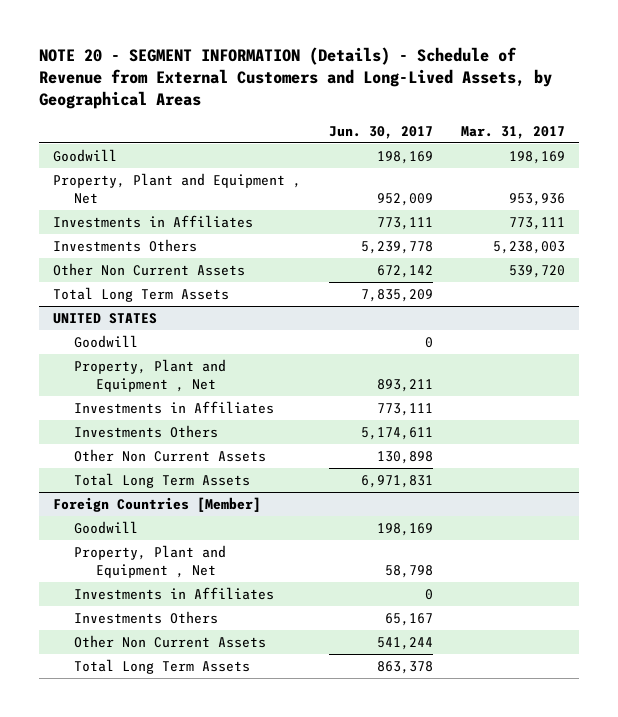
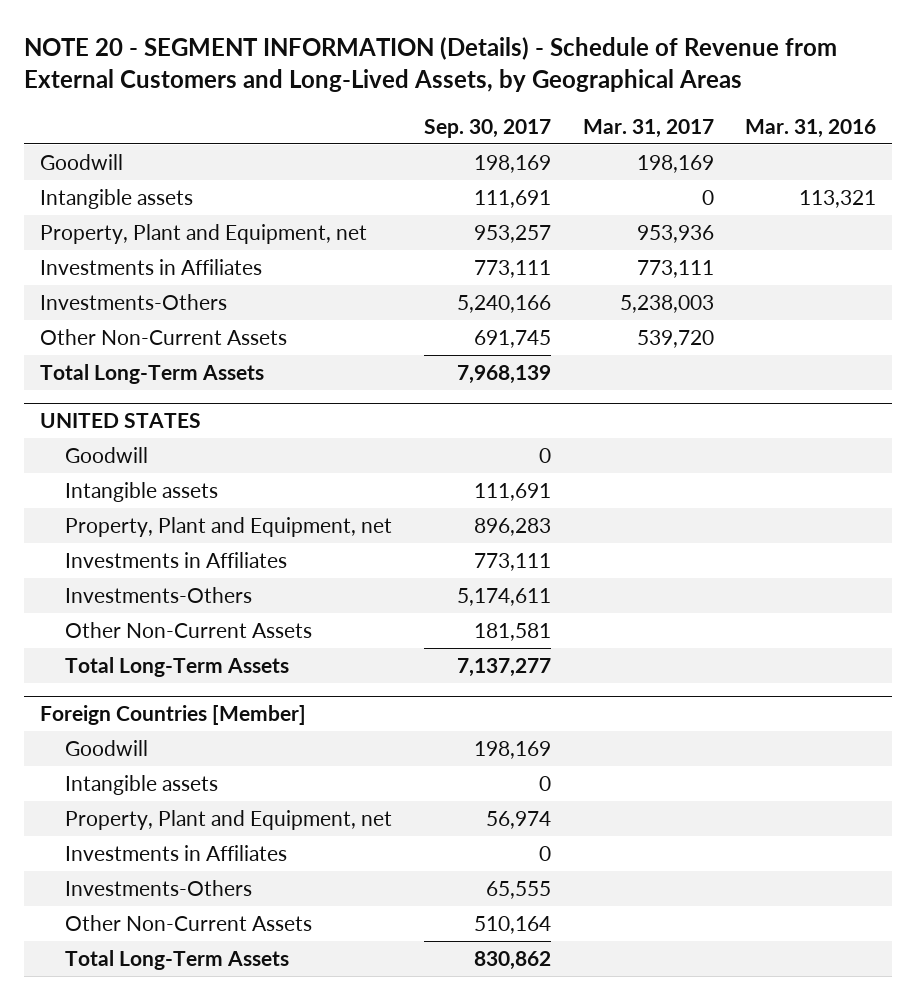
- | Jun. 30, 2017 | Mar. 31, 2017
+ | Sep. 30, 2017 | Mar. 31, 2017 | Mar. 31, 2016
- Property, Plant and Equipment , Net | 952,009 | 953,936
+ Intangible assets | 111,691 | 0 | 113,321
+ Property, Plant and Equipment, net | 953,257 | 953,936 |
- Investments Others | 5,239,778 | 5,238,003
- Other Non Current Assets | 672,142 | 539,720
- Total Long Term Assets | 7,835,209 |
+ Investments-Others | 5,240,166 | 5,238,003 |
+ Other Non-Current Assets | 691,745 | 539,720 |
+ Total Long-Term Assets | 7,968,139 | |
@ UNITED STATES
- Property, Plant and Equipment , Net | 893,211 |
+ Intangible assets | 111,691 | |
+ Property, Plant and Equipment, net | 896,283 | |
- Investments Others | 5,174,611 |
- Other Non Current Assets | 130,898 |
- Total Long Term Assets | 6,971,831 |
+ Investments-Others | 5,174,611 | |
+ Other Non-Current Assets | 181,581 | |
+ Total Long-Term Assets | 7,137,277 | |
@ Foreign Countries [Member]
- Property, Plant and Equipment , Net | 58,798 |
+ Intangible assets | 0 | |
+ Property, Plant and Equipment, net | 56,974 | |
- Investments Others | 65,167 |
- Other Non Current Assets | 541,244 |
- Total Long Term Assets | 863,378 |
+ Investments-Others | 65,555 | |
+ Other Non-Current Assets | 510,164 | |
+ Total Long-Term Assets | 830,862 | |

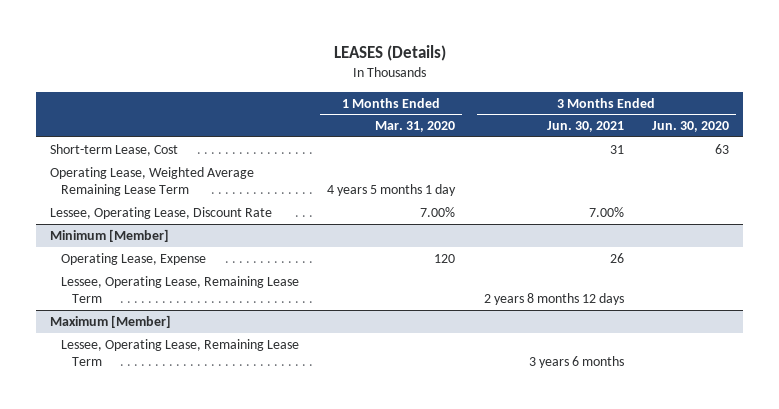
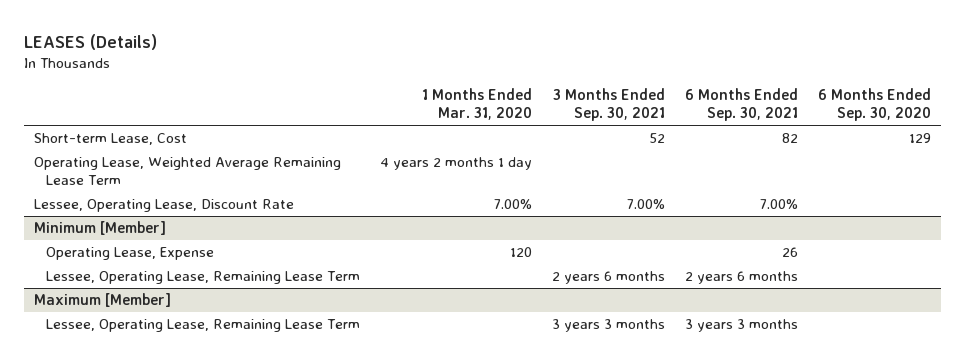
- | 1 Months Ended Mar. 31, 2020 | 3 Months Ended Jun. 30, 2021 | 3 Months Ended Jun. 30, 2020
+ | 1 Months Ended Mar. 31, 2020 | 3 Months Ended Sep. 30, 2021 | 6 Months Ended Sep. 30, 2021 | 6 Months Ended Sep. 30, 2020
- Operating Lease, Weighted Average Remaining Lease Term | 4 years 5 months 1 day | |
+ Operating Lease, Weighted Average Remaining Lease Term | 4 years 2 months 1 day | | |

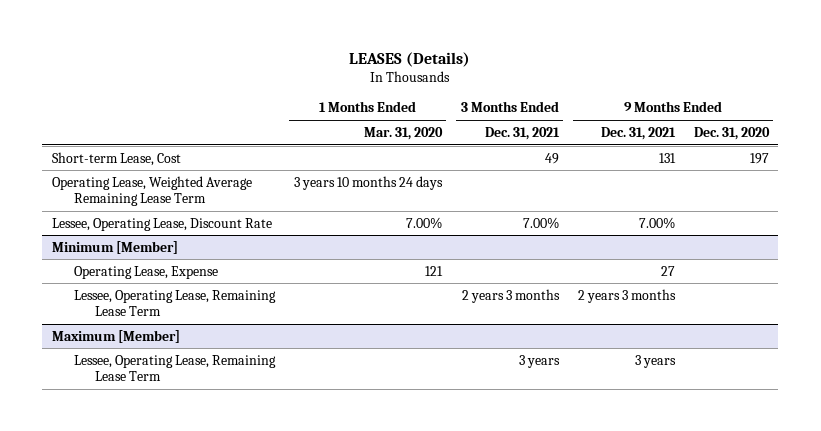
- | 1 Months Ended Mar. 31, 2020 | 3 Months Ended Sep. 30, 2021 | 6 Months Ended Sep. 30, 2021 | 6 Months Ended Sep. 30, 2020
+ | 1 Months Ended Mar. 31, 2020 | 3 Months Ended Dec. 31, 2021 | 9 Months Ended Dec. 31, 2021 | 9 Months Ended Dec. 31, 2020
- Operating Lease, Weighted Average Remaining Lease Term | 4 years 2 months 1 day | | |
+ Operating Lease, Weighted Average Remaining Lease Term | 3 years 10 months 24 days | | |
@ Minimum [Member]
- Operating Lease, Expense | 120 | | 26 |
+ Operating Lease, Expense | 121 | | 27 |

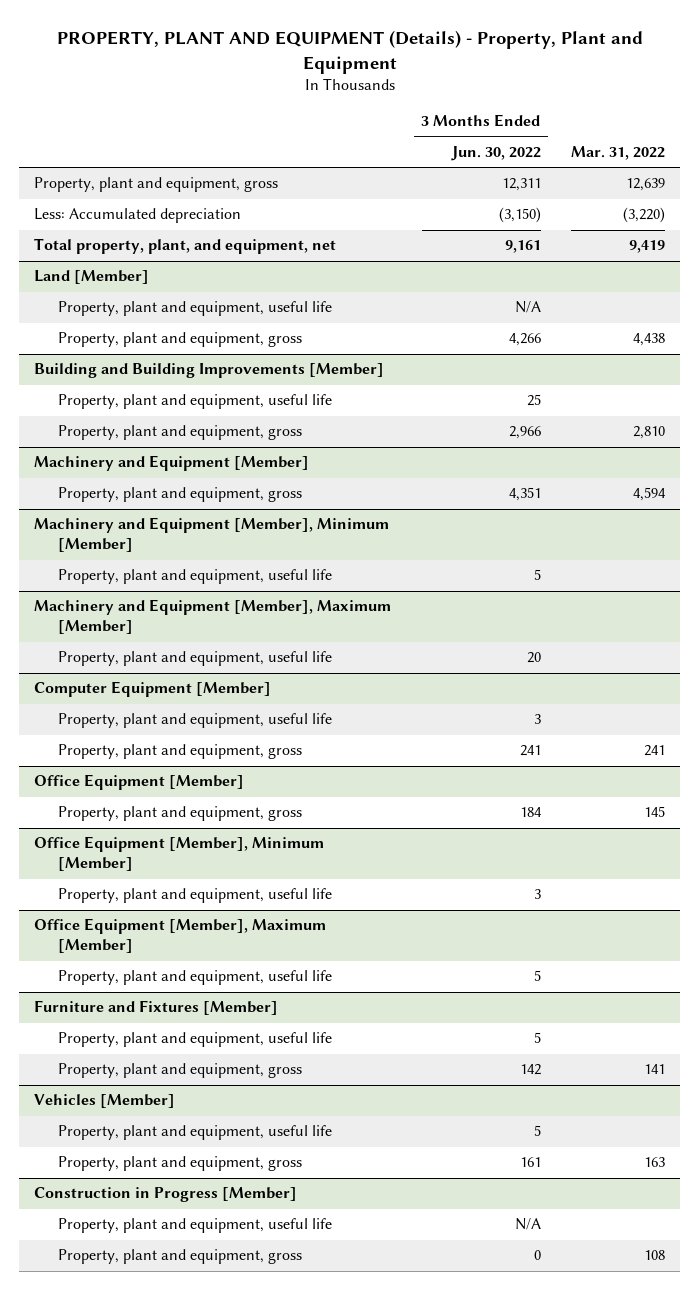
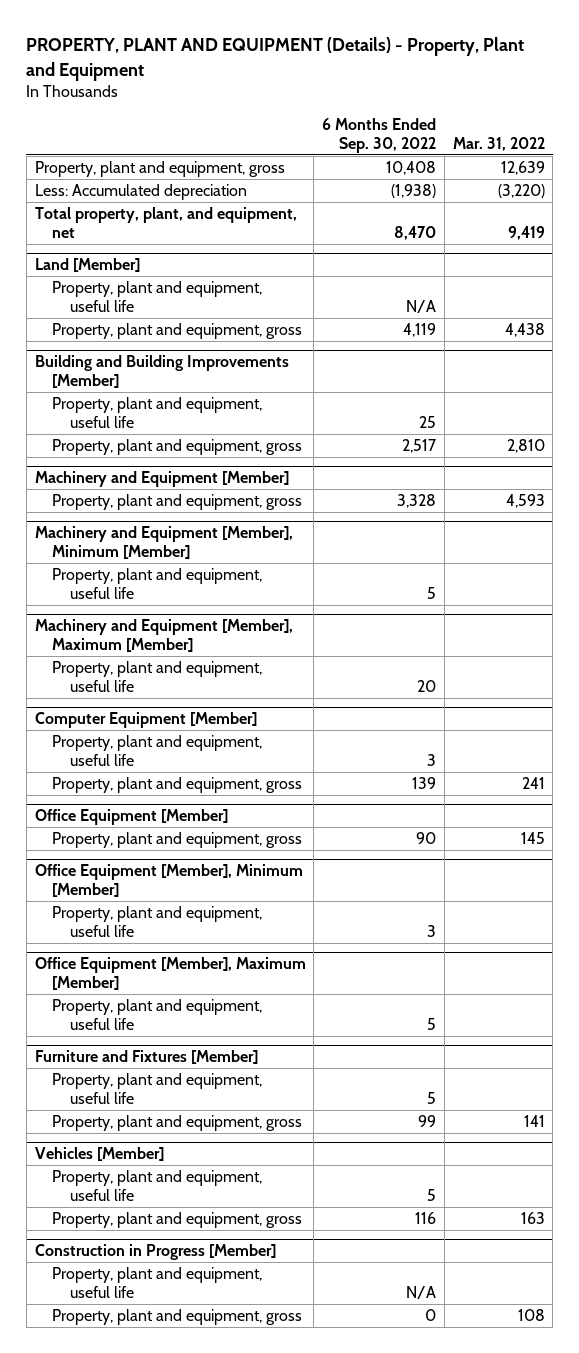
- | 3 Months Ended Jun. 30, 2022 | Mar. 31, 2022
+ | 6 Months Ended Sep. 30, 2022 | Mar. 31, 2022
@ Machinery and Equipment [Member]
- Property, plant and equipment, gross | 4,351 | 4,594
+ Property, plant and equipment, gross | 3,328 | 4,593

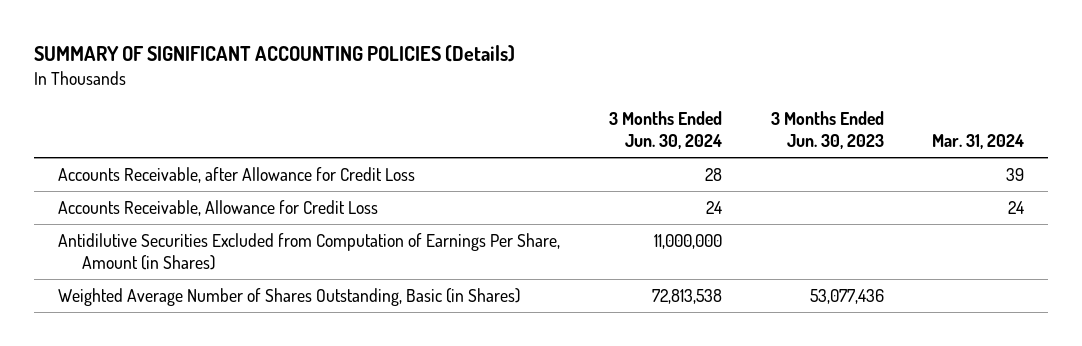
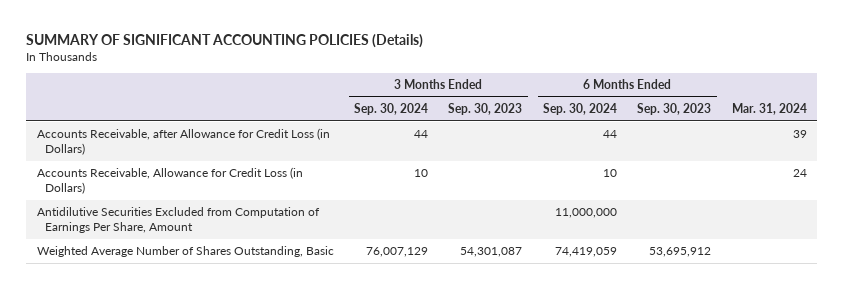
- | 3 Months Ended Jun. 30, 2024 | 3 Months Ended Jun. 30, 2023 | Mar. 31, 2024
+ | 3 Months Ended Sep. 30, 2024 | 3 Months Ended Sep. 30, 2023 | 6 Months Ended Sep. 30, 2024 | 6 Months Ended Sep. 30, 2023 | Mar. 31, 2024
- Accounts Receivable, after Allowance for Credit Loss | 28 | | 39
- Accounts Receivable, Allowance for Credit Loss | 24 | | 24
- Antidilutive Securities Excluded from Computation of Earnings Per Share, Amount (in Shares) | 11,000,000 | |
- Weighted Average Number of Shares Outstanding, Basic (in Shares) | 72,813,538 | 53,077,436 |
+ Accounts Receivable, after Allowance for Credit Loss (in Dollars) | 44 | | 44 | | 39
+ Accounts Receivable, Allowance for Credit Loss (in Dollars) | 10 | | 10 | | 24
+ Antidilutive Securities Excluded from Computation of Earnings Per Share, Amount | | | 11,000,000 | |
+ Weighted Average Number of Shares Outstanding, Basic | 76,007,129 | 54,301,087 | 74,419,059 | 53,695,912 |

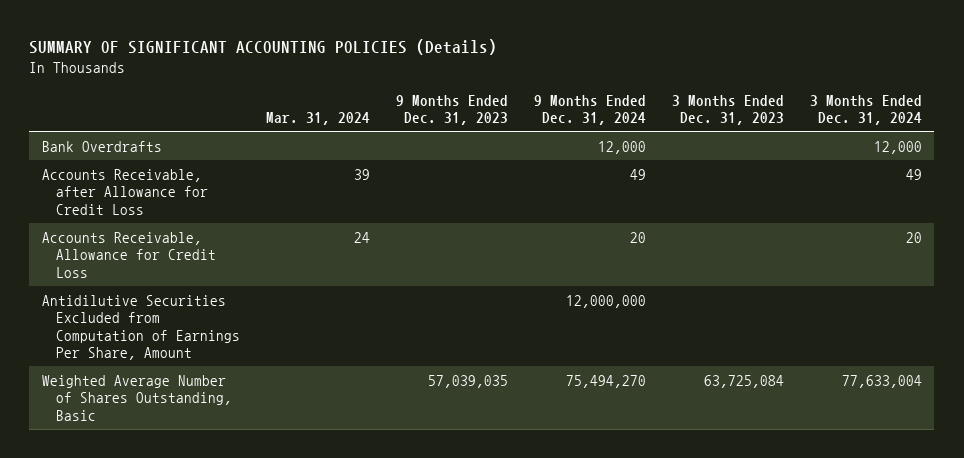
- | 3 Months Ended Sep. 30, 2024 | 3 Months Ended Sep. 30, 2023 | 6 Months Ended Sep. 30, 2024 | 6 Months Ended Sep. 30, 2023 | Mar. 31, 2024
+ | Mar. 31, 2024 | 9 Months Ended Dec. 31, 2023 | 9 Months Ended Dec. 31, 2024 | 3 Months Ended Dec. 31, 2023 | 3 Months Ended Dec. 31, 2024
- Accounts Receivable, after Allowance for Credit Loss (in Dollars) | 44 | | 44 | | 39
- Accounts Receivable, Allowance for Credit Loss (in Dollars) | 10 | | 10 | | 24
+ Bank Overdrafts | | | 12,000 | | 12,000
+ Accounts Receivable, after Allowance for Credit Loss | 39 | | 49 | | 49
+ Accounts Receivable, Allowance for Credit Loss | 24 | | 20 | | 20

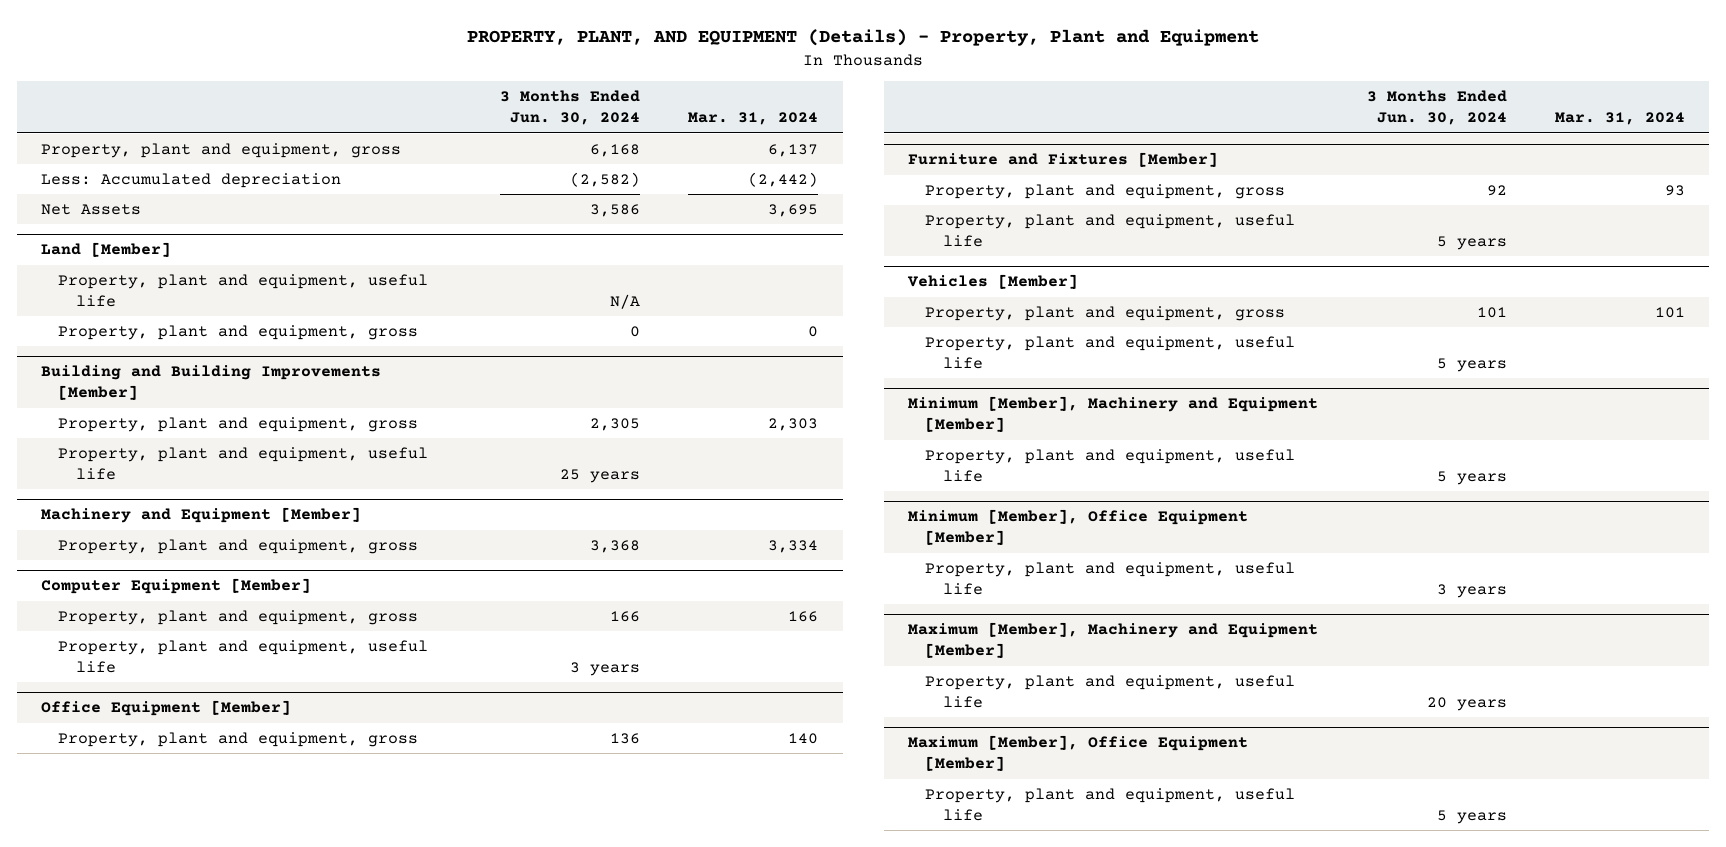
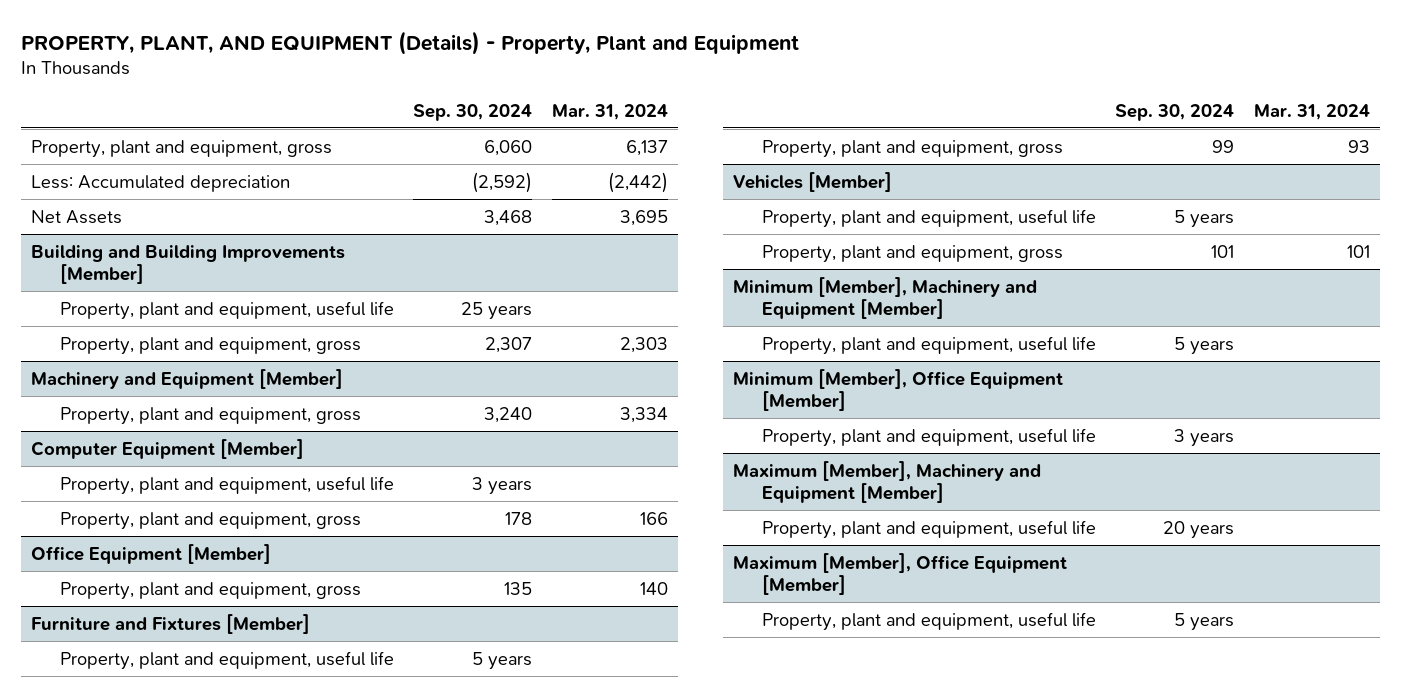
- | 3 Months Ended Jun. 30, 2024 | Mar. 31, 2024
+ | Sep. 30, 2024 | Mar. 31, 2024
- Land [Member]
- Property, plant and equipment, useful life | N/A |
- Property, plant and equipment, gross | 0 | 0
@ Building and Building Improvements [Member]
moved down: Property, plant and equipment, gross | 2,307 | 2,303
@ Computer Equipment [Member]
moved down: Property, plant and equipment, gross | 178 | 166
@ Furniture and Fixtures [Member]
moved down: Property, plant and equipment, gross | 99 | 93
@ Vehicles [Member]
moved down: Property, plant and equipment, gross | 101 | 101

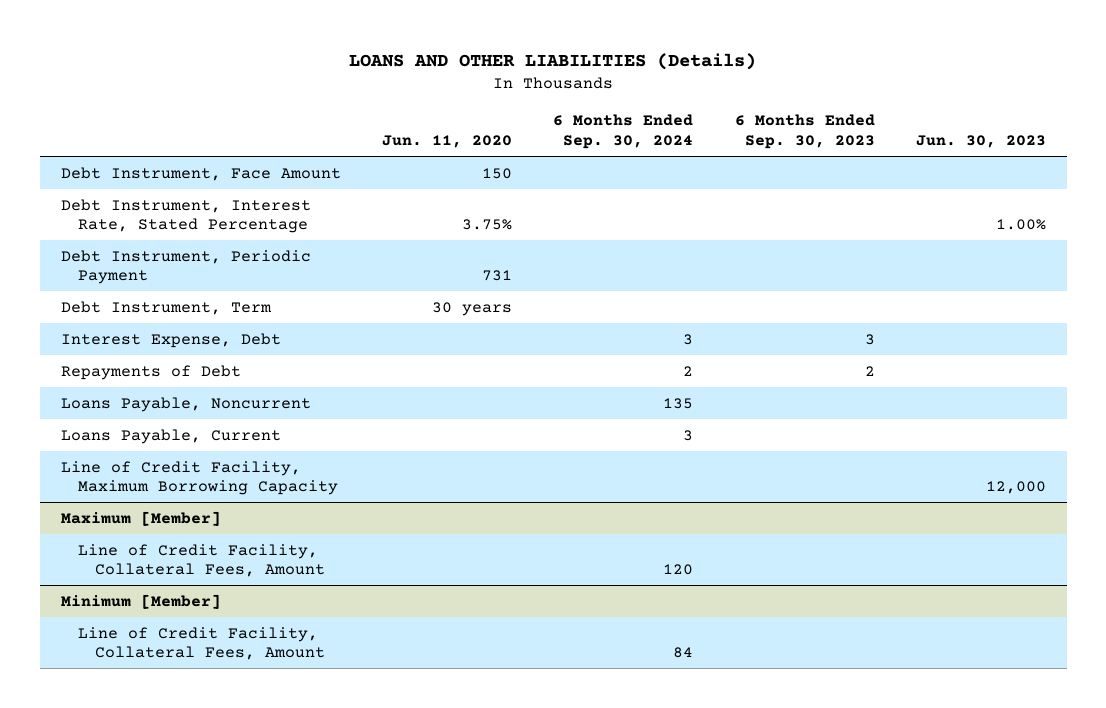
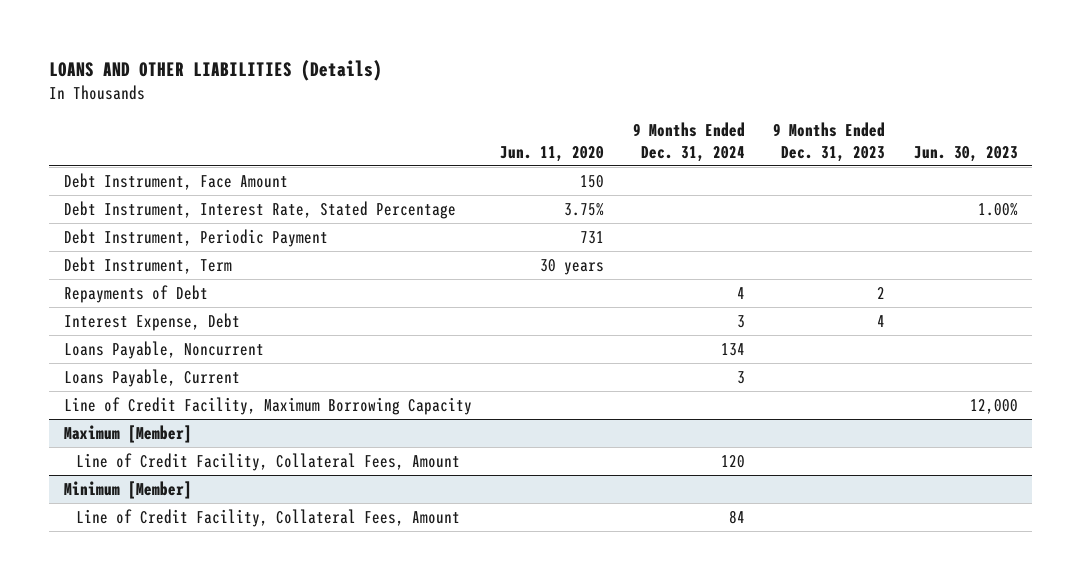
- | Jun. 11, 2020 | 6 Months Ended Sep. 30, 2024 | 6 Months Ended Sep. 30, 2023 | Jun. 30, 2023
+ | Jun. 11, 2020 | 9 Months Ended Dec. 31, 2024 | 9 Months Ended Dec. 31, 2023 | Jun. 30, 2023
moved down: Interest Expense, Debt | | 3 | 4 |

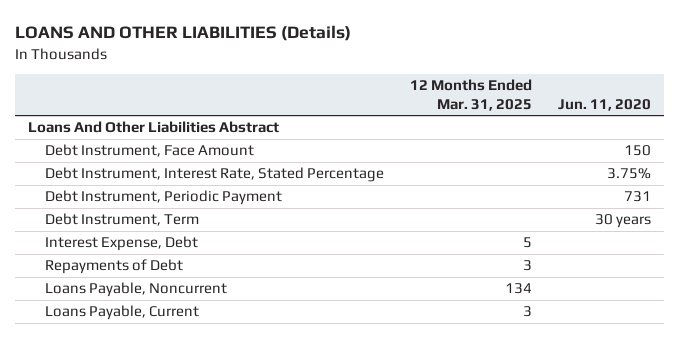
- | Jun. 11, 2020 | 9 Months Ended Dec. 31, 2024 | 9 Months Ended Dec. 31, 2023 | Jun. 30, 2023
+ | 12 Months Ended Mar. 31, 2025 | Jun. 11, 2020
+ Loans And Other Liabilities Abstract
moved down: Repayments of Debt | 3 |
- Line of Credit Facility, Maximum Borrowing Capacity | | | | 12,000
- Maximum [Member]
- Line of Credit Facility, Collateral Fees, Amount | | 120 | |
- Minimum [Member]
- Line of Credit Facility, Collateral Fees, Amount | | 84 | |

